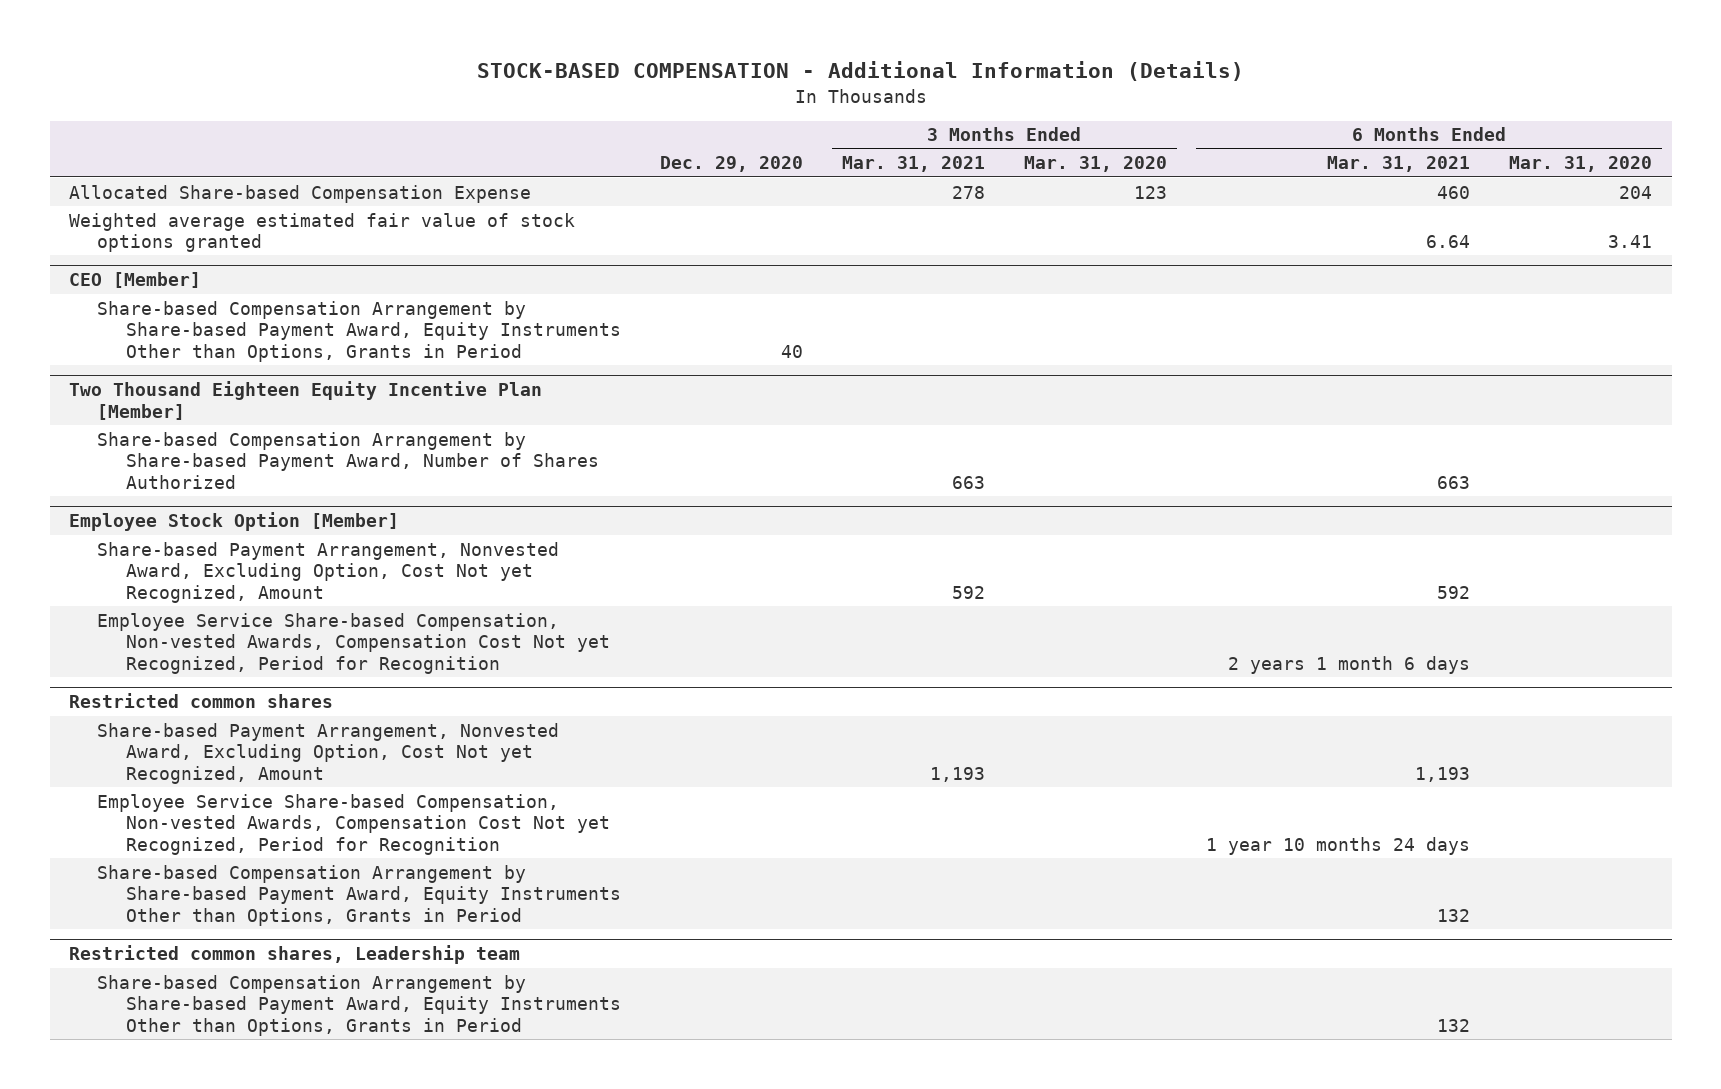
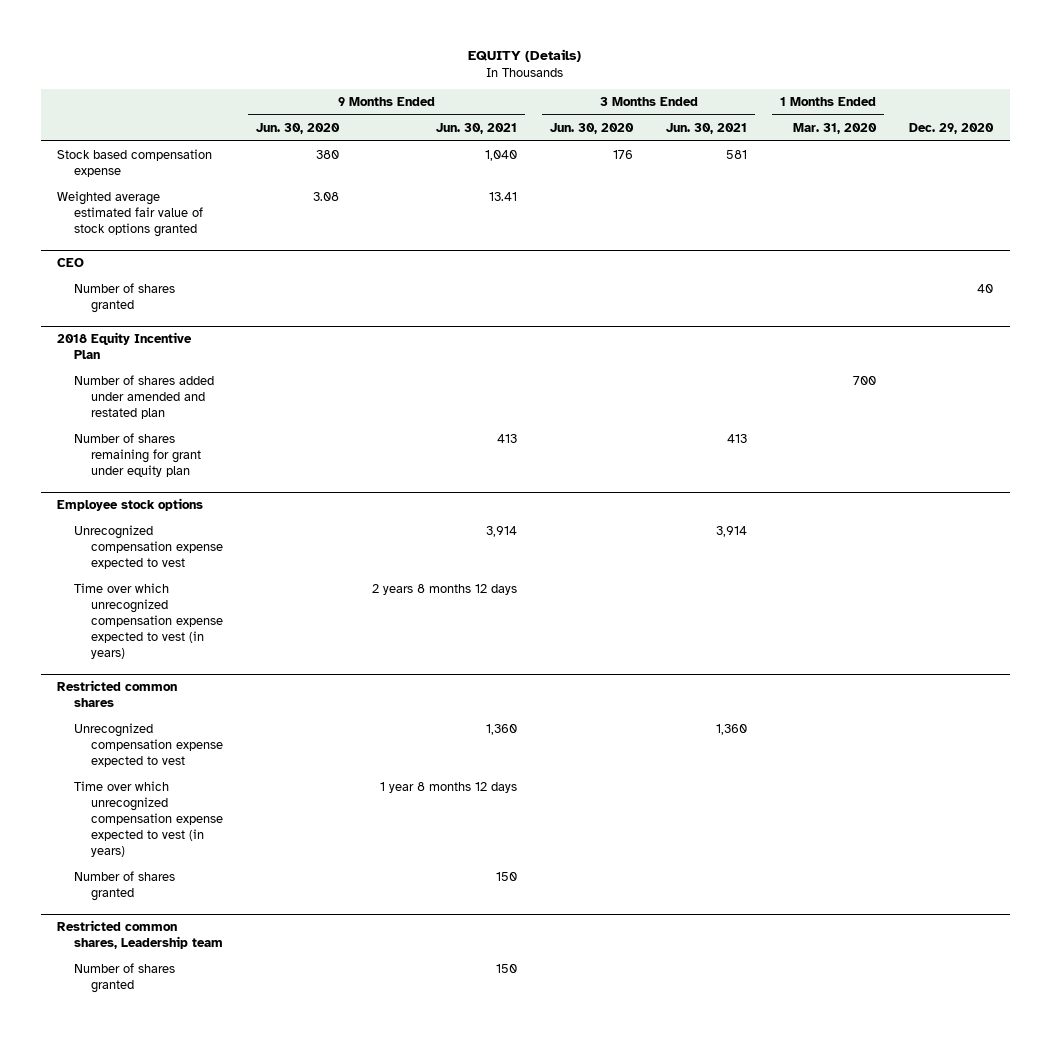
- STOCK-BASED COMPENSATION - Additional Information (Details)
+ EQUITY (Details)
- | Dec. 29, 2020 | 3 Months Ended Mar. 31, 2021 | 3 Months Ended Mar. 31, 2020 | 6 Months Ended Mar. 31, 2021 | 6 Months Ended Mar. 31, 2020
+ | 9 Months Ended Jun. 30, 2020 | 9 Months Ended Jun. 30, 2021 | 3 Months Ended Jun. 30, 2020 | 3 Months Ended Jun. 30, 2021 | 1 Months Ended Mar. 31, 2020 | Dec. 29, 2020
- Allocated Share-based Compensation Expense | | 278 | 123 | 460 | 204
+ Stock based compensation expense | 380 | 1,040 | 176 | 581 | |
- CEO [Member]
- Share-based Compensation Arrangement by Share-based Payment Award, Equity Instruments Other than Options, Grants in Period | 40 | | | |
- Two Thousand Eighteen Equity Incentive Plan [Member]
- Share-based Compensation Arrangement by Share-based Payment Award, Number of Shares Authorized | | 663 | | 663 |
- Employee Stock Option [Member]
- Share-based Payment Arrangement, Nonvested Award, Excluding Option, Cost Not yet Recognized, Amount | | 592 | | 592 |
- Employee Service Share-based Compensation, Non-vested Awards, Compensation Cost Not yet Recognized, Period for Recognition | | | | 2 years 1 month 6 days |
+ CEO
+ Number of shares granted | | | | | | 40
+ 2018 Equity Incentive Plan
+ Number of shares added under amended and restated plan | | | | | 700 |
+ Number of shares remaining for grant under equity plan | | 413 | | 413 | |
+ Employee stock options
+ Unrecognized compensation expense expected to vest | | 3,914 | | 3,914 | |
+ Time over which unrecognized compensation expense expected to vest (in years) | | 2 years 8 months 12 days | | | |
@ Restricted common shares
- Share-based Payment Arrangement, Nonvested Award, Excluding Option, Cost Not yet Recognized, Amount | | 1,193 | | 1,193 |
- Employee Service Share-based Compensation, Non-vested Awards, Compensation Cost Not yet Recognized, Period for Recognition | | | | 1 year 10 months 24 days |
- Share-based Compensation Arrangement by Share-based Payment Award, Equity Instruments Other than Options, Grants in Period | | | | 132 |
+ Unrecognized compensation expense expected to vest | | 1,360 | | 1,360 | |
+ Time over which unrecognized compensation expense expected to vest (in years) | | 1 year 8 months 12 days | | | |
+ Number of shares granted | | 150 | | | |
@ Restricted common shares, Leadership team
- Share-based Compensation Arrangement by Share-based Payment Award, Equity Instruments Other than Options, Grants in Period | | | | 132 |
+ Number of shares granted | | 150 | | | |

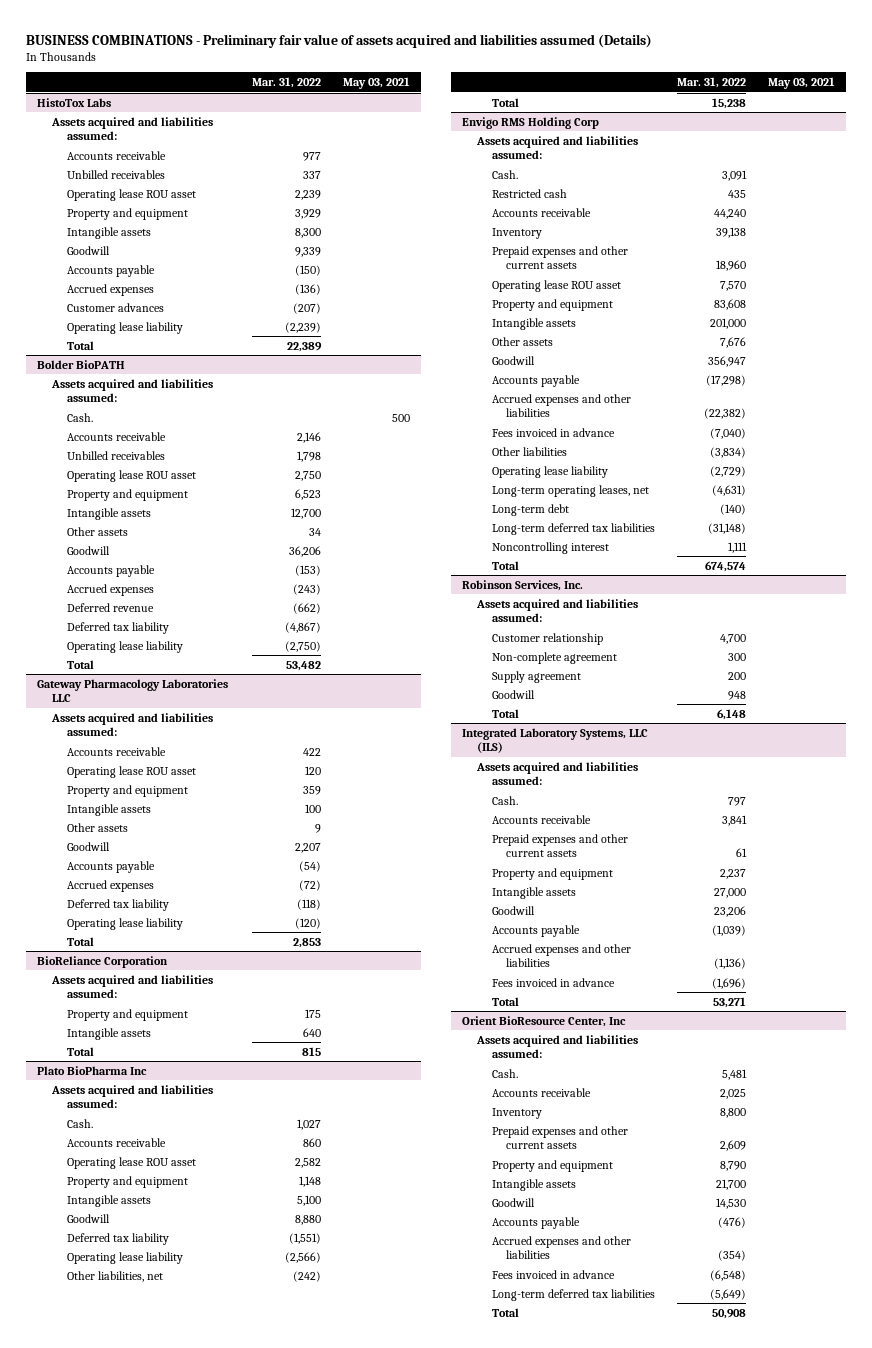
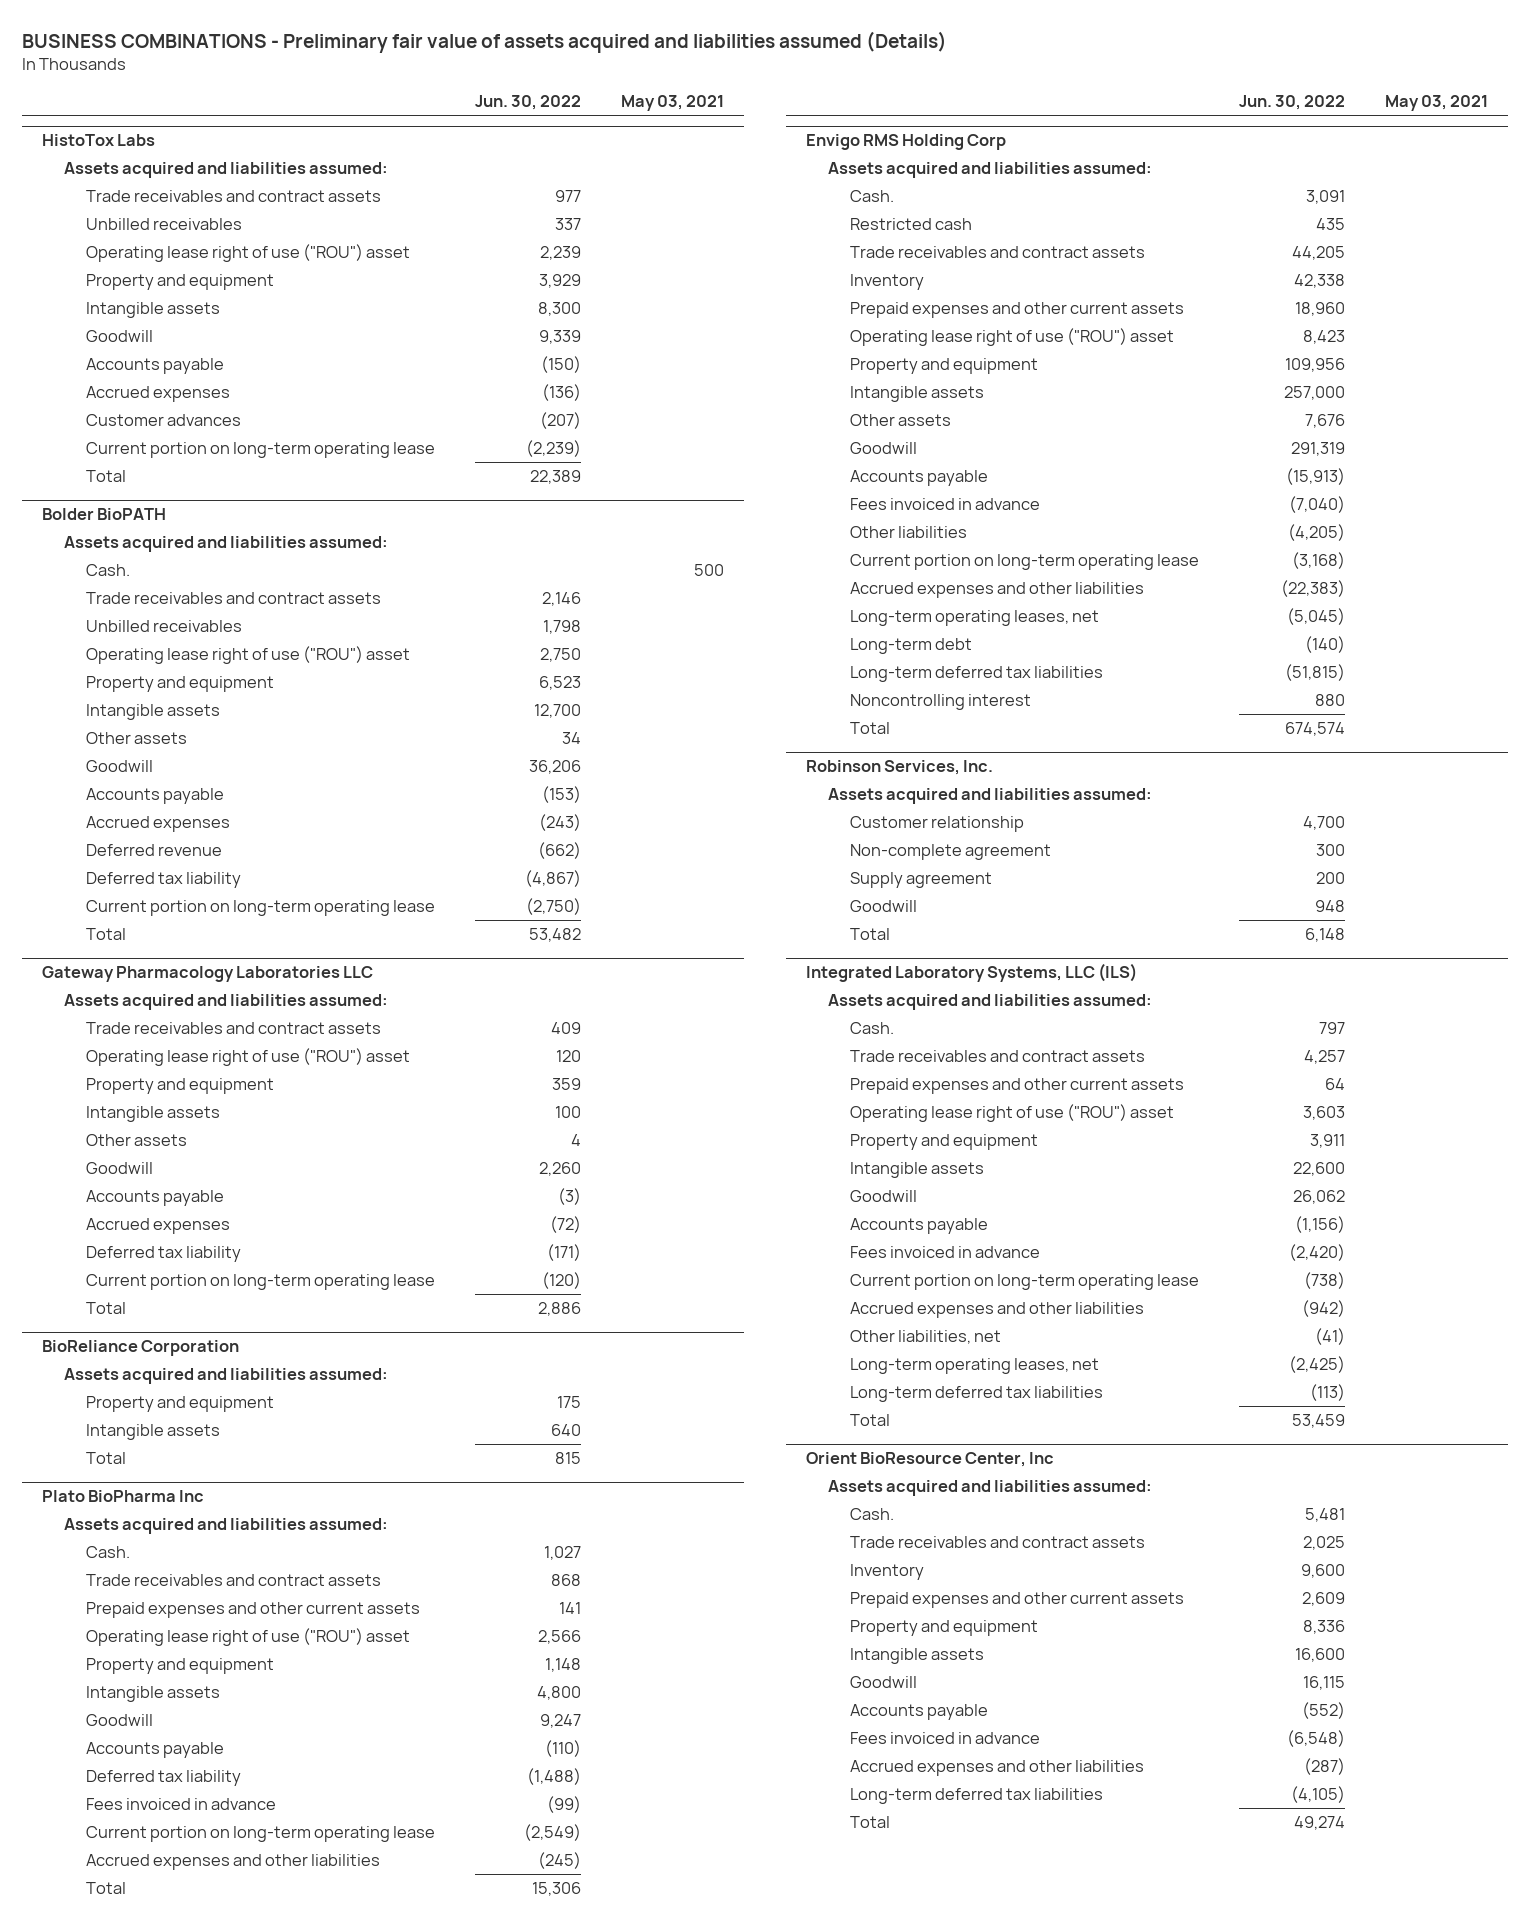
- | Mar. 31, 2022 | May 03, 2021
+ | Jun. 30, 2022 | May 03, 2021
@ HistoTox Labs
- Accounts receivable | 977 |
+ Trade receivables and contract assets | 977 |
- Operating lease ROU asset | 2,239 |
+ Operating lease right of use ("ROU") asset | 2,239 |
- Operating lease liability | (2,239) |
+ Current portion on long-term operating lease | (2,239) |
@ Bolder BioPATH
- Accounts receivable | 2,146 |
+ Trade receivables and contract assets | 2,146 |
- Operating lease ROU asset | 2,750 |
+ Operating lease right of use ("ROU") asset | 2,750 |
- Operating lease liability | (2,750) |
+ Current portion on long-term operating lease | (2,750) |
@ Gateway Pharmacology Laboratories LLC
- Accounts receivable | 422 |
- Operating lease ROU asset | 120 |
+ Trade receivables and contract assets | 409 |
+ Operating lease right of use ("ROU") asset | 120 |
- Operating lease liability | (120) |
+ Current portion on long-term operating lease | (120) |
@ Plato BioPharma Inc
- Accounts receivable | 860 |
- Operating lease ROU asset | 2,582 |
+ Trade receivables and contract assets | 868 |
+ Prepaid expenses and other current assets | 141 |
+ Operating lease right of use ("ROU") asset | 2,566 |
+ Accounts payable | (110) |
- Operating lease liability | (2,566) |
- Other liabilities, net | (242) |
+ Fees invoiced in advance | (99) |
+ Current portion on long-term operating lease | (2,549) |
+ Accrued expenses and other liabilities | (245) |
@ Envigo RMS Holding Corp
- Accounts receivable | 44,240 |
+ Trade receivables and contract assets | 44,205 |
- Operating lease ROU asset | 7,570 |
+ Operating lease right of use ("ROU") asset | 8,423 |
- Operating lease liability | (2,729) |
+ Current portion on long-term operating lease | (3,168) |
moved down: Accrued expenses and other liabilities | (22,383) |
@ Integrated Laboratory Systems, LLC (ILS)
- Accounts receivable | 3,841 |
+ Trade receivables and contract assets | 4,257 |
+ Operating lease right of use ("ROU") asset | 3,603 |
+ Current portion on long-term operating lease | (738) |
moved down: Accrued expenses and other liabilities | (942) |
+ Other liabilities, net | (41) |
+ Long-term operating leases, net | (2,425) |
+ Long-term deferred tax liabilities | (113) |
@ Orient BioResource Center, Inc
- Accounts receivable | 2,025 |
+ Trade receivables and contract assets | 2,025 |
moved down: Accrued expenses and other liabilities | (287) |

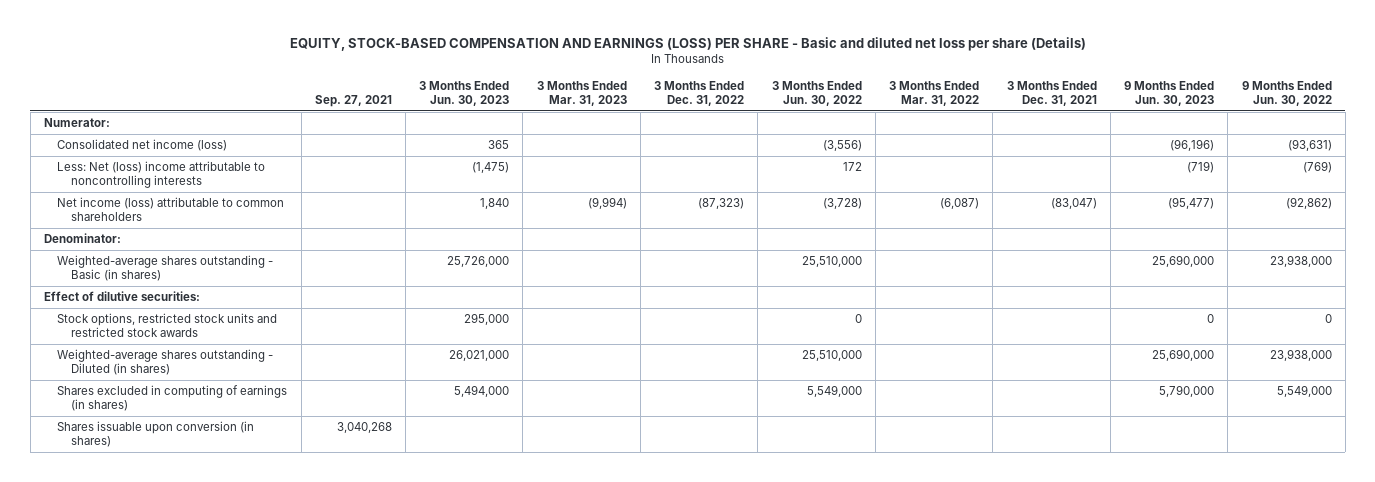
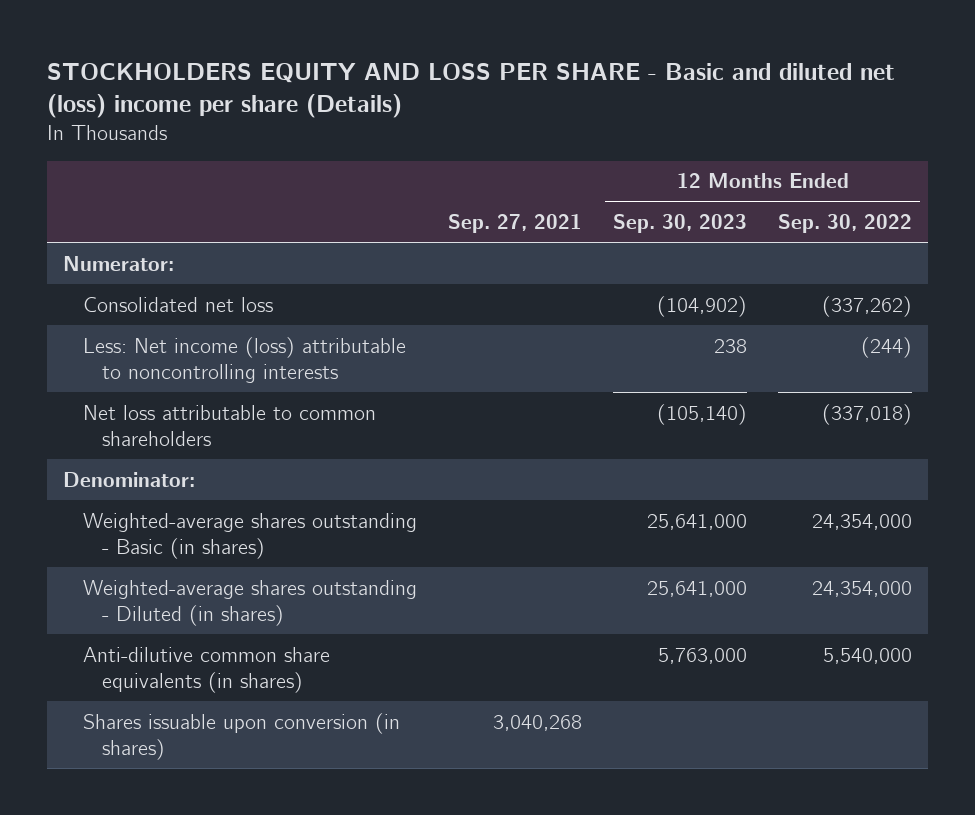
- EQUITY, STOCK-BASED COMPENSATION AND EARNINGS (LOSS) PER SHARE - Basic and diluted net loss per share (Details)
+ STOCKHOLDERS EQUITY AND LOSS PER SHARE - Basic and diluted net (loss) income per share (Details)
- | Sep. 27, 2021 | 3 Months Ended Jun. 30, 2023 | 3 Months Ended Mar. 31, 2023 | 3 Months Ended Dec. 31, 2022 | 3 Months Ended Jun. 30, 2022 | 3 Months Ended Mar. 31, 2022 | 3 Months Ended Dec. 31, 2021 | 9 Months Ended Jun. 30, 2023 | 9 Months Ended Jun. 30, 2022
+ | Sep. 27, 2021 | 12 Months Ended Sep. 30, 2023 | 12 Months Ended Sep. 30, 2022
- Consolidated net income (loss) | | 365 | | | (3,556) | | | (96,196) | (93,631)
- Less: Net (loss) income attributable to noncontrolling interests | | (1,475) | | | 172 | | | (719) | (769)
- Net income (loss) attributable to common shareholders | | 1,840 | (9,994) | (87,323) | (3,728) | (6,087) | (83,047) | (95,477) | (92,862)
+ Consolidated net loss | | (104,902) | (337,262)
+ Less: Net income (loss) attributable to noncontrolling interests | | 238 | (244)
+ Net loss attributable to common shareholders | | (105,140) | (337,018)
- Effect of dilutive securities:
- Stock options, restricted stock units and restricted stock awards | | 295,000 | | | 0 | | | 0 | 0
- Shares excluded in computing of earnings (in shares) | | 5,494,000 | | | 5,549,000 | | | 5,790,000 | 5,549,000
+ Anti-dilutive common share equivalents (in shares) | | 5,763,000 | 5,540,000

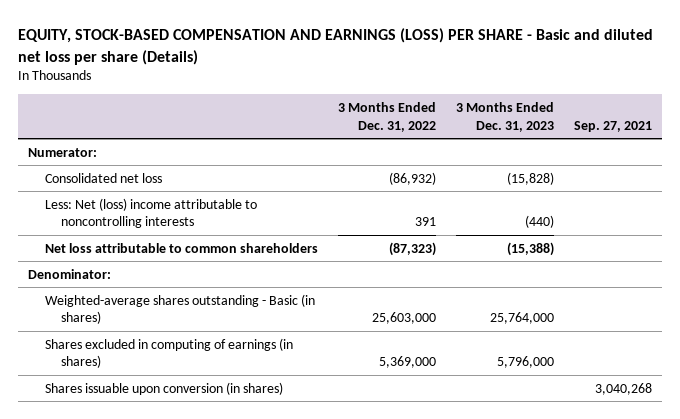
- STOCKHOLDERS EQUITY AND LOSS PER SHARE - Basic and diluted net (loss) income per share (Details)
+ EQUITY, STOCK-BASED COMPENSATION AND EARNINGS (LOSS) PER SHARE - Basic and diluted net loss per share (Details)
- | Sep. 27, 2021 | 12 Months Ended Sep. 30, 2023 | 12 Months Ended Sep. 30, 2022
+ | 3 Months Ended Dec. 31, 2022 | 3 Months Ended Dec. 31, 2023 | Sep. 27, 2021
- Less: Net income (loss) attributable to noncontrolling interests | | 238 | (244)
+ Less: Net (loss) income attributable to noncontrolling interests | 391 | (440) |
- Weighted-average shares outstanding - Diluted (in shares) | | 25,641,000 | 24,354,000
- Anti-dilutive common share equivalents (in shares) | | 5,763,000 | 5,540,000
+ Shares excluded in computing of earnings (in shares) | 5,369,000 | 5,796,000 |

